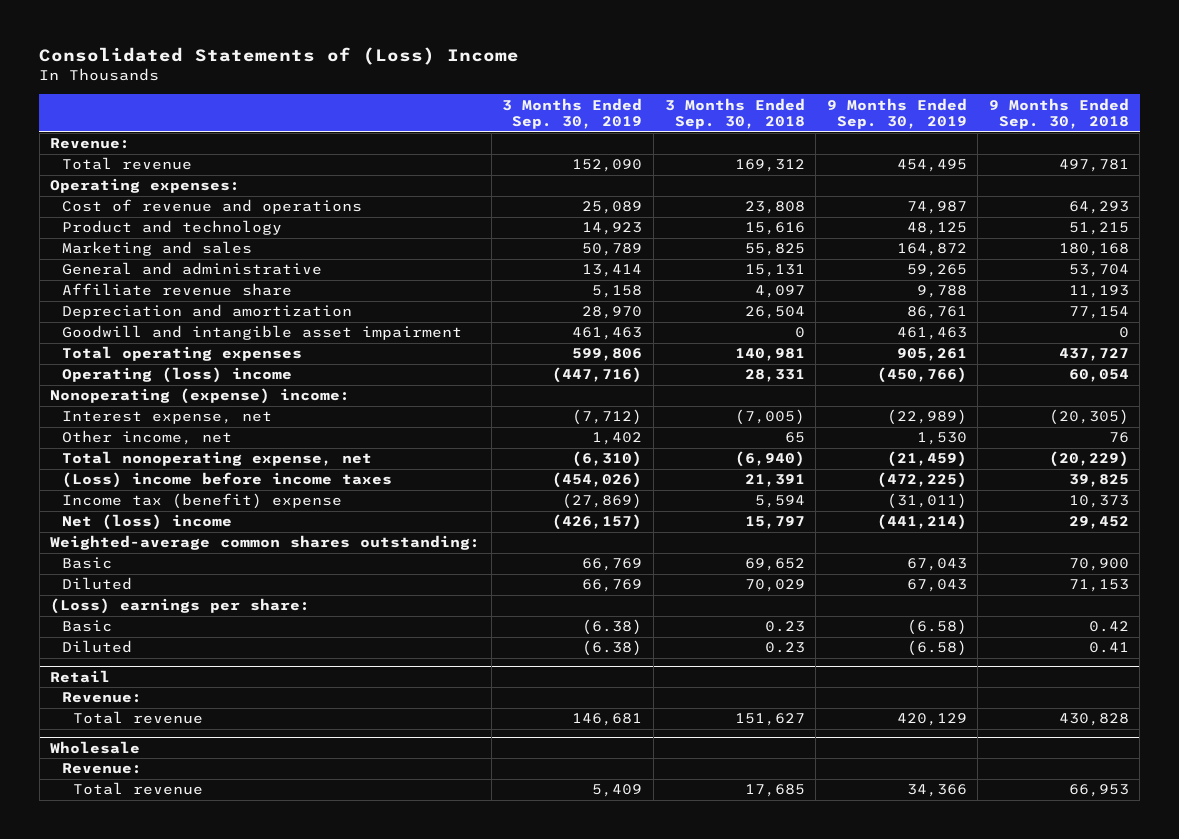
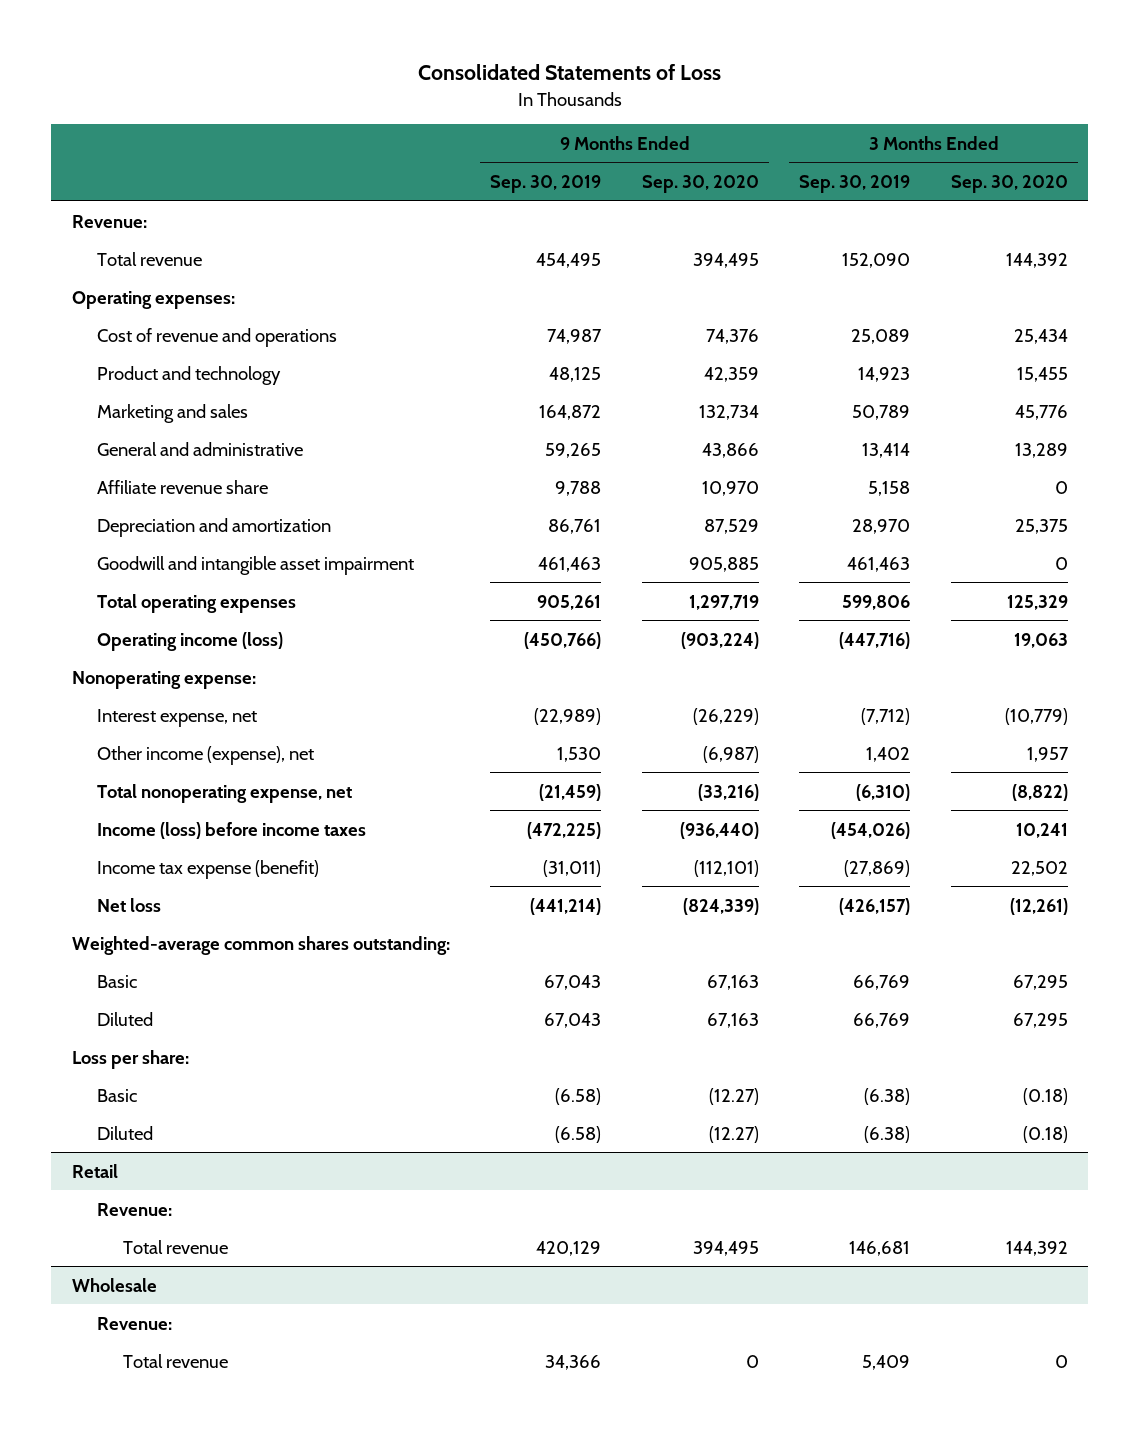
- Consolidated Statements of (Loss) Income
+ Consolidated Statements of Loss
- | 3 Months Ended Sep. 30, 2019 | 3 Months Ended Sep. 30, 2018 | 9 Months Ended Sep. 30, 2019 | 9 Months Ended Sep. 30, 2018
+ | 9 Months Ended Sep. 30, 2019 | 9 Months Ended Sep. 30, 2020 | 3 Months Ended Sep. 30, 2019 | 3 Months Ended Sep. 30, 2020
- Operating (loss) income | (447,716) | 28,331 | (450,766) | 60,054
- Nonoperating (expense) income:
+ Operating income (loss) | (450,766) | (903,224) | (447,716) | 19,063
+ Nonoperating expense:
- Other income, net | 1,402 | 65 | 1,530 | 76
+ Other income (expense), net | 1,530 | (6,987) | 1,402 | 1,957
- (Loss) income before income taxes | (454,026) | 21,391 | (472,225) | 39,825
- Income tax (benefit) expense | (27,869) | 5,594 | (31,011) | 10,373
- Net (loss) income | (426,157) | 15,797 | (441,214) | 29,452
+ Income (loss) before income taxes | (472,225) | (936,440) | (454,026) | 10,241
+ Income tax expense (benefit) | (31,011) | (112,101) | (27,869) | 22,502
+ Net loss | (441,214) | (824,339) | (426,157) | (12,261)
- (Loss) earnings per share:
+ Loss per share:

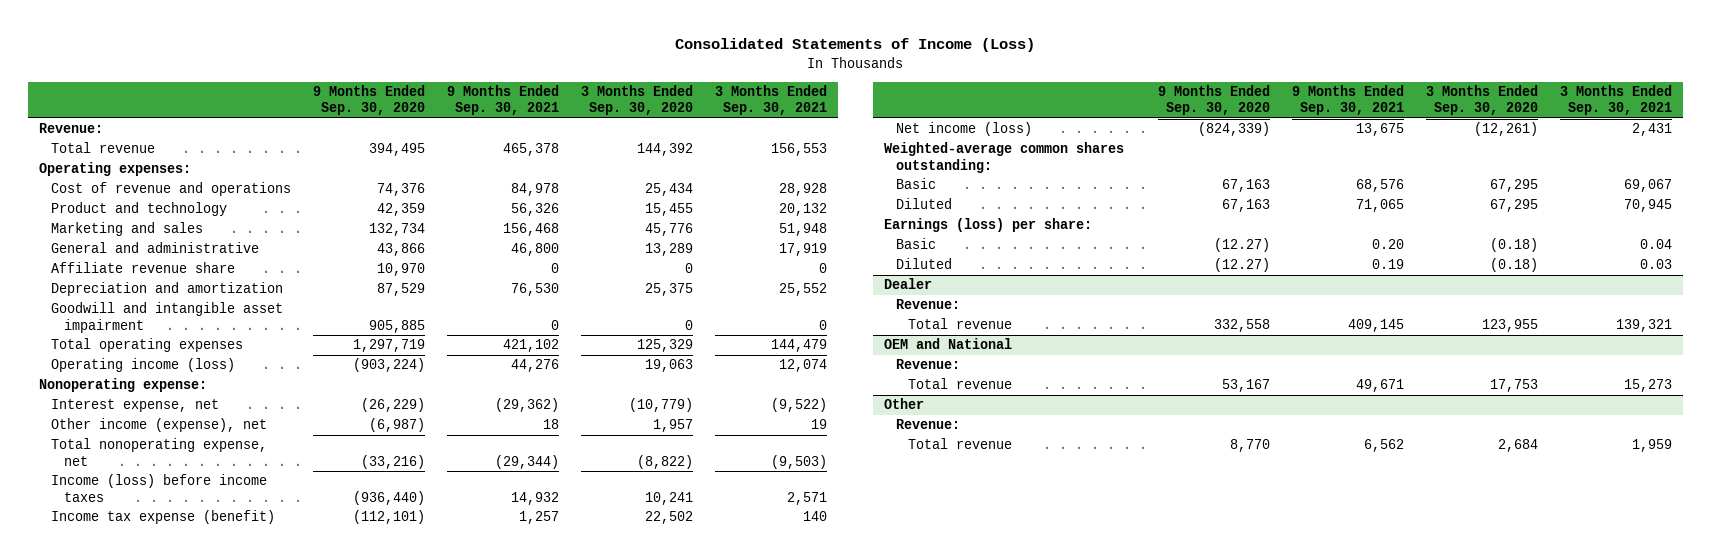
- Consolidated Statements of Loss
+ Consolidated Statements of Income (Loss)
- | 9 Months Ended Sep. 30, 2019 | 9 Months Ended Sep. 30, 2020 | 3 Months Ended Sep. 30, 2019 | 3 Months Ended Sep. 30, 2020
+ | 9 Months Ended Sep. 30, 2020 | 9 Months Ended Sep. 30, 2021 | 3 Months Ended Sep. 30, 2020 | 3 Months Ended Sep. 30, 2021
- Net loss | (441,214) | (824,339) | (426,157) | (12,261)
+ Net income (loss) | (824,339) | 13,675 | (12,261) | 2,431
- Loss per share:
+ Earnings (loss) per share:
- Retail
+ Dealer
- Total revenue | 420,129 | 394,495 | 146,681 | 144,392
- Wholesale
+ Total revenue | 332,558 | 409,145 | 123,955 | 139,321
+ OEM and National
- Total revenue | 34,366 | 0 | 5,409 | 0
+ Total revenue | 53,167 | 49,671 | 17,753 | 15,273
+ Other
+ Revenue:
+ Total revenue | 8,770 | 6,562 | 2,684 | 1,959

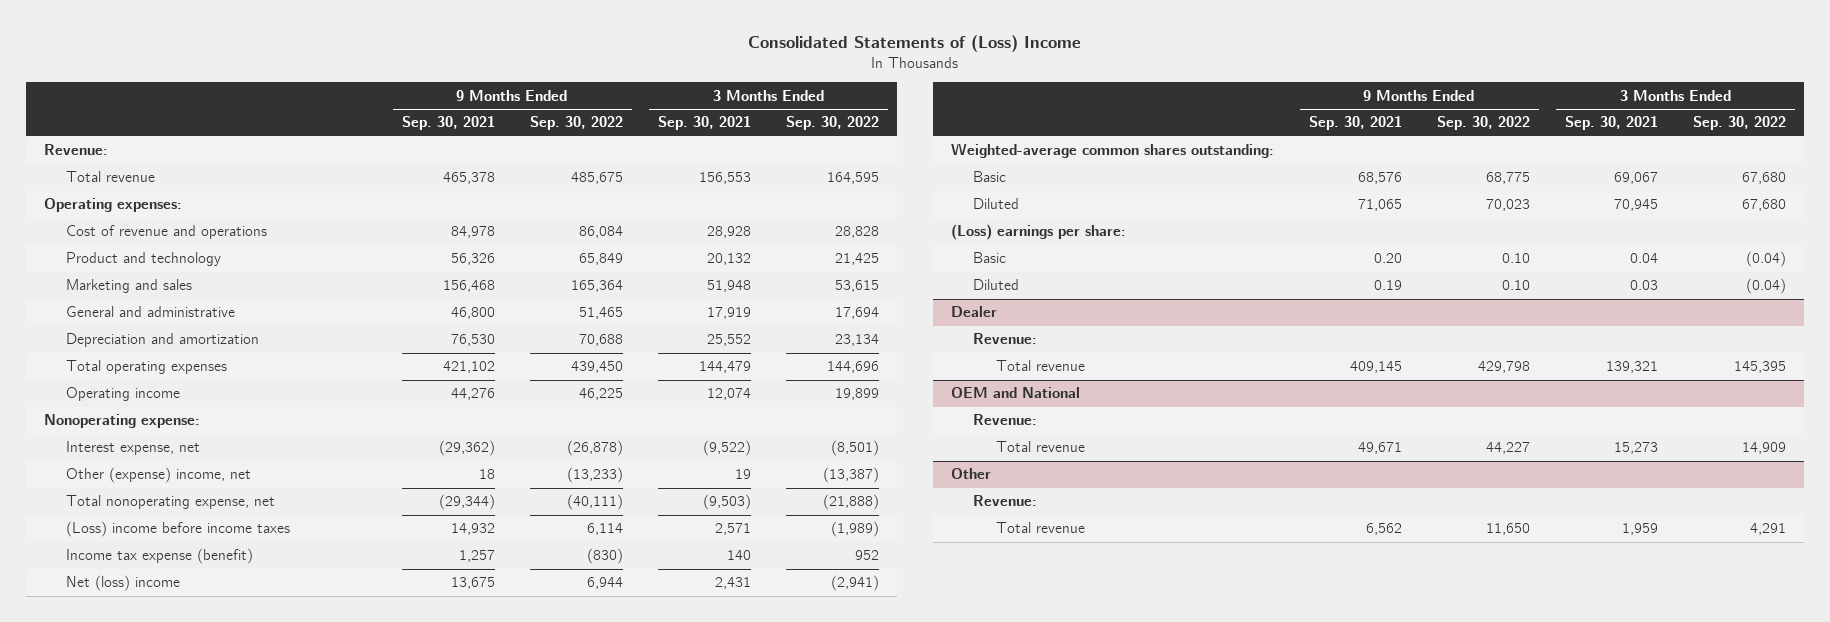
- Consolidated Statements of Income (Loss)
+ Consolidated Statements of (Loss) Income
- | 9 Months Ended Sep. 30, 2020 | 9 Months Ended Sep. 30, 2021 | 3 Months Ended Sep. 30, 2020 | 3 Months Ended Sep. 30, 2021
+ | 9 Months Ended Sep. 30, 2021 | 9 Months Ended Sep. 30, 2022 | 3 Months Ended Sep. 30, 2021 | 3 Months Ended Sep. 30, 2022
- Affiliate revenue share | 10,970 | 0 | 0 | 0
- Goodwill and intangible asset impairment | 905,885 | 0 | 0 | 0
- Operating income (loss) | (903,224) | 44,276 | 19,063 | 12,074
+ Operating income | 44,276 | 46,225 | 12,074 | 19,899
- Other income (expense), net | (6,987) | 18 | 1,957 | 19
+ Other (expense) income, net | 18 | (13,233) | 19 | (13,387)
- Income (loss) before income taxes | (936,440) | 14,932 | 10,241 | 2,571
+ (Loss) income before income taxes | 14,932 | 6,114 | 2,571 | (1,989)
- Net income (loss) | (824,339) | 13,675 | (12,261) | 2,431
+ Net (loss) income | 13,675 | 6,944 | 2,431 | (2,941)
- Earnings (loss) per share:
+ (Loss) earnings per share:

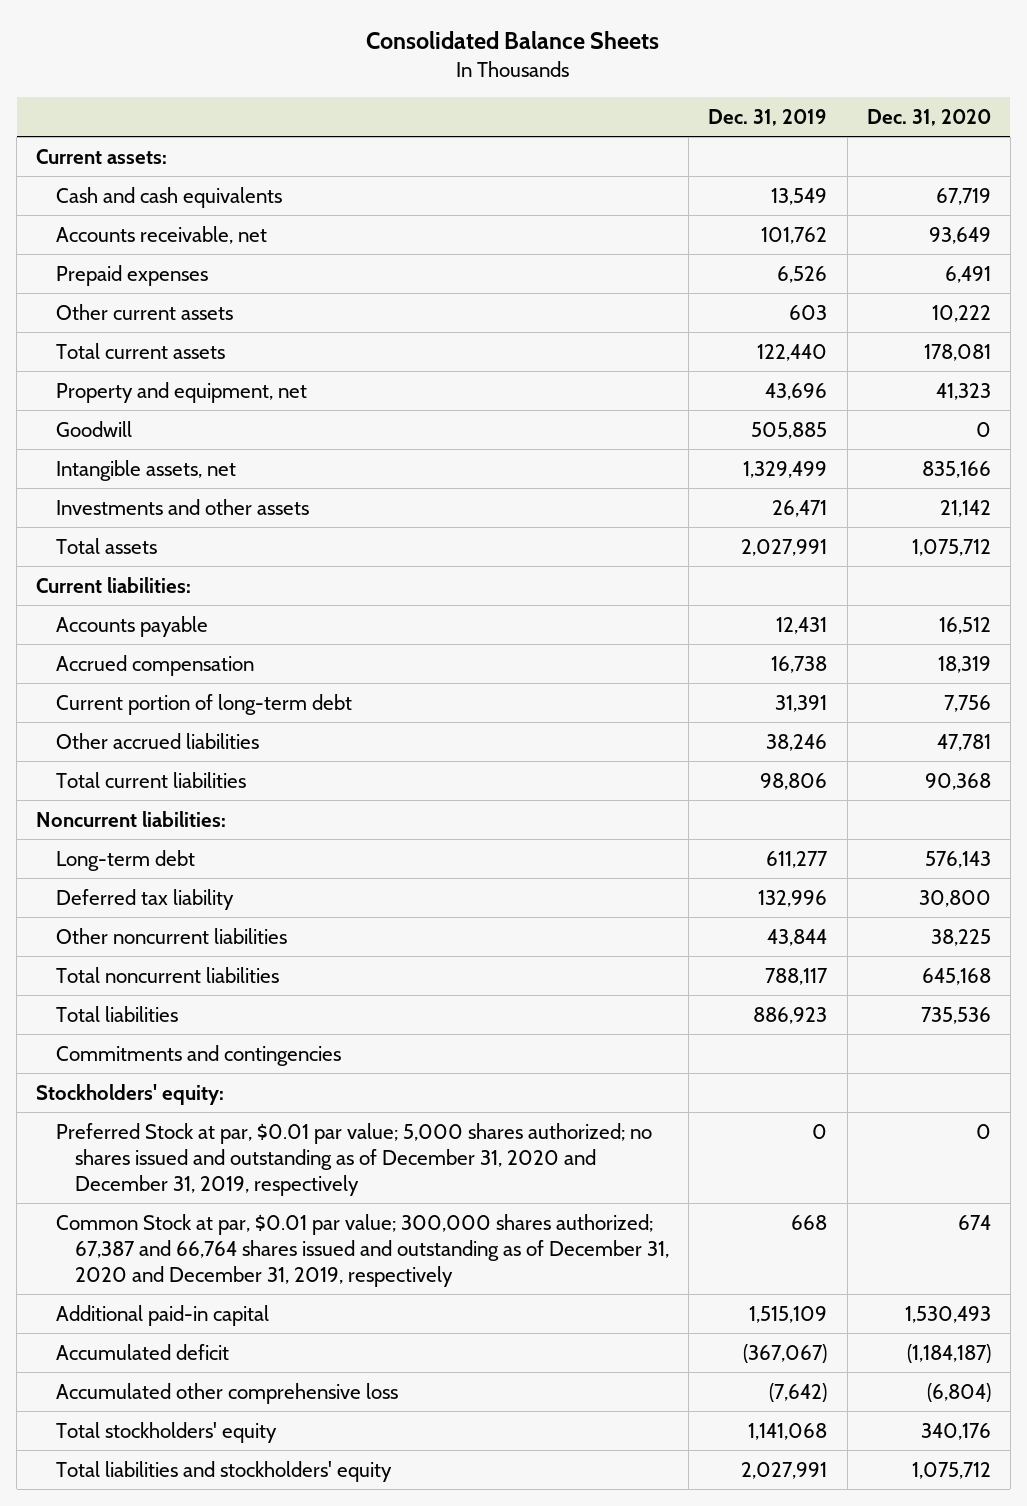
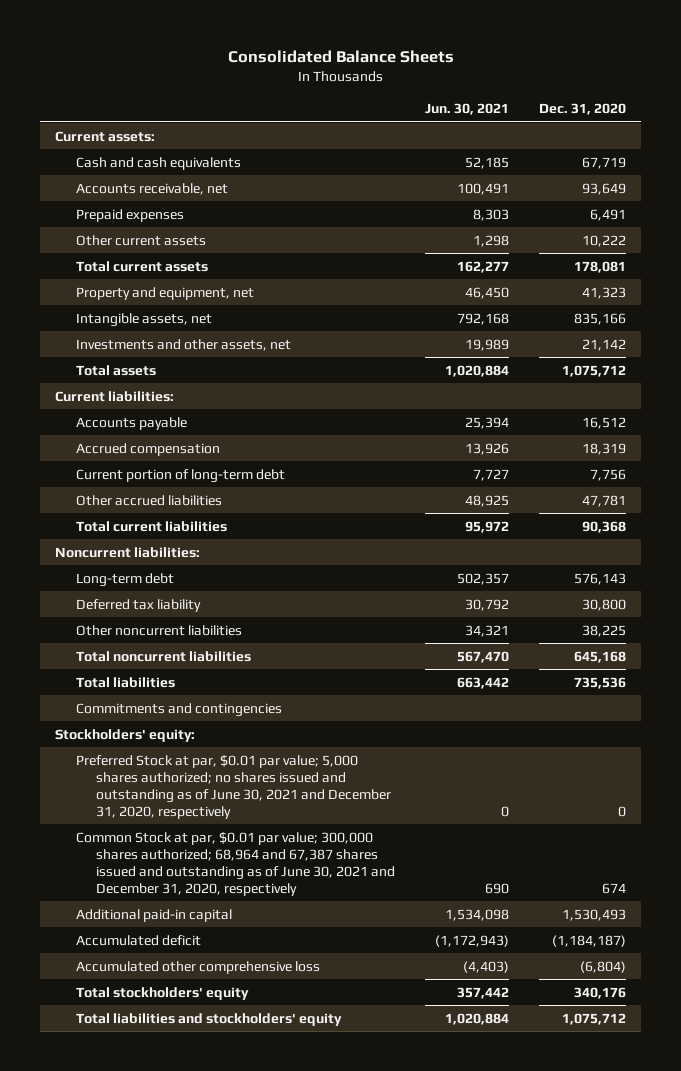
- | Dec. 31, 2019 | Dec. 31, 2020
+ | Jun. 30, 2021 | Dec. 31, 2020
- Goodwill | 505,885 | 0
- Investments and other assets | 26,471 | 21,142
+ Investments and other assets, net | 19,989 | 21,142
- Preferred Stock at par, $0.01 par value; 5,000 shares authorized; no shares issued and outstanding as of December 31, 2020 and December 31, 2019, respectively | 0 | 0
- Common Stock at par, $0.01 par value; 300,000 shares authorized; 67,387 and 66,764 shares issued and outstanding as of December 31, 2020 and December 31, 2019, respectively | 668 | 674
+ Preferred Stock at par, $0.01 par value; 5,000 shares authorized; no shares issued and outstanding as of June 30, 2021 and December 31, 2020, respectively | 0 | 0
+ Common Stock at par, $0.01 par value; 300,000 shares authorized; 68,964 and 67,387 shares issued and outstanding as of June 30, 2021 and December 31, 2020, respectively | 690 | 674

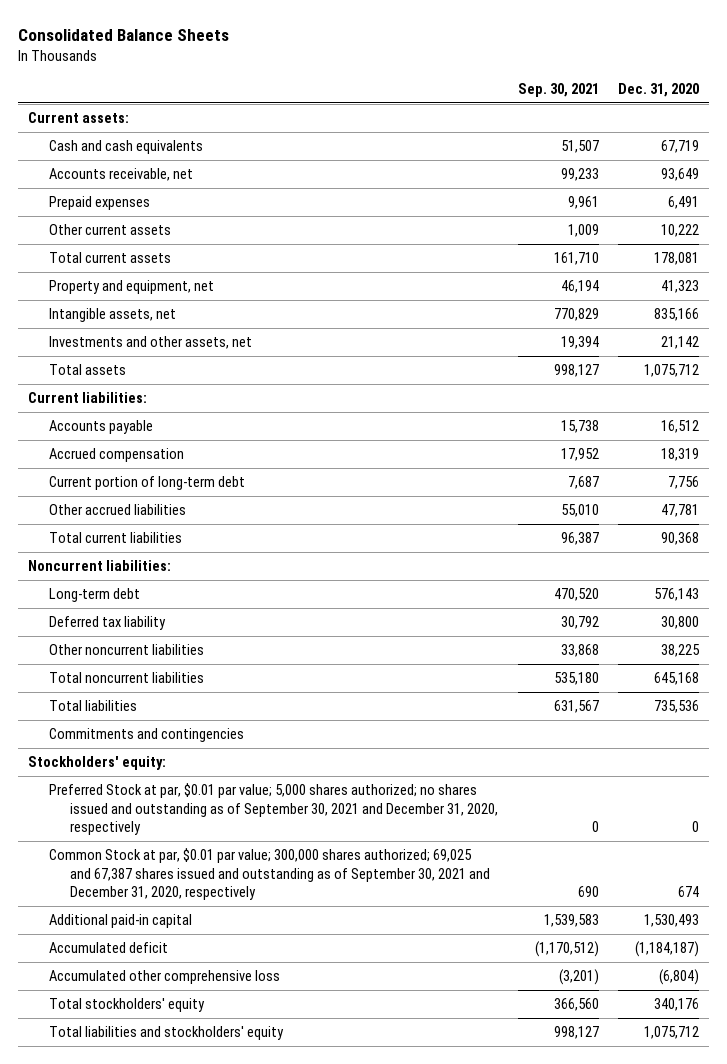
- | Jun. 30, 2021 | Dec. 31, 2020
+ | Sep. 30, 2021 | Dec. 31, 2020
- Preferred Stock at par, $0.01 par value; 5,000 shares authorized; no shares issued and outstanding as of June 30, 2021 and December 31, 2020, respectively | 0 | 0
- Common Stock at par, $0.01 par value; 300,000 shares authorized; 68,964 and 67,387 shares issued and outstanding as of June 30, 2021 and December 31, 2020, respectively | 690 | 674
+ Preferred Stock at par, $0.01 par value; 5,000 shares authorized; no shares issued and outstanding as of September 30, 2021 and December 31, 2020, respectively | 0 | 0
+ Common Stock at par, $0.01 par value; 300,000 shares authorized; 69,025 and 67,387 shares issued and outstanding as of September 30, 2021 and December 31, 2020, respectively | 690 | 674

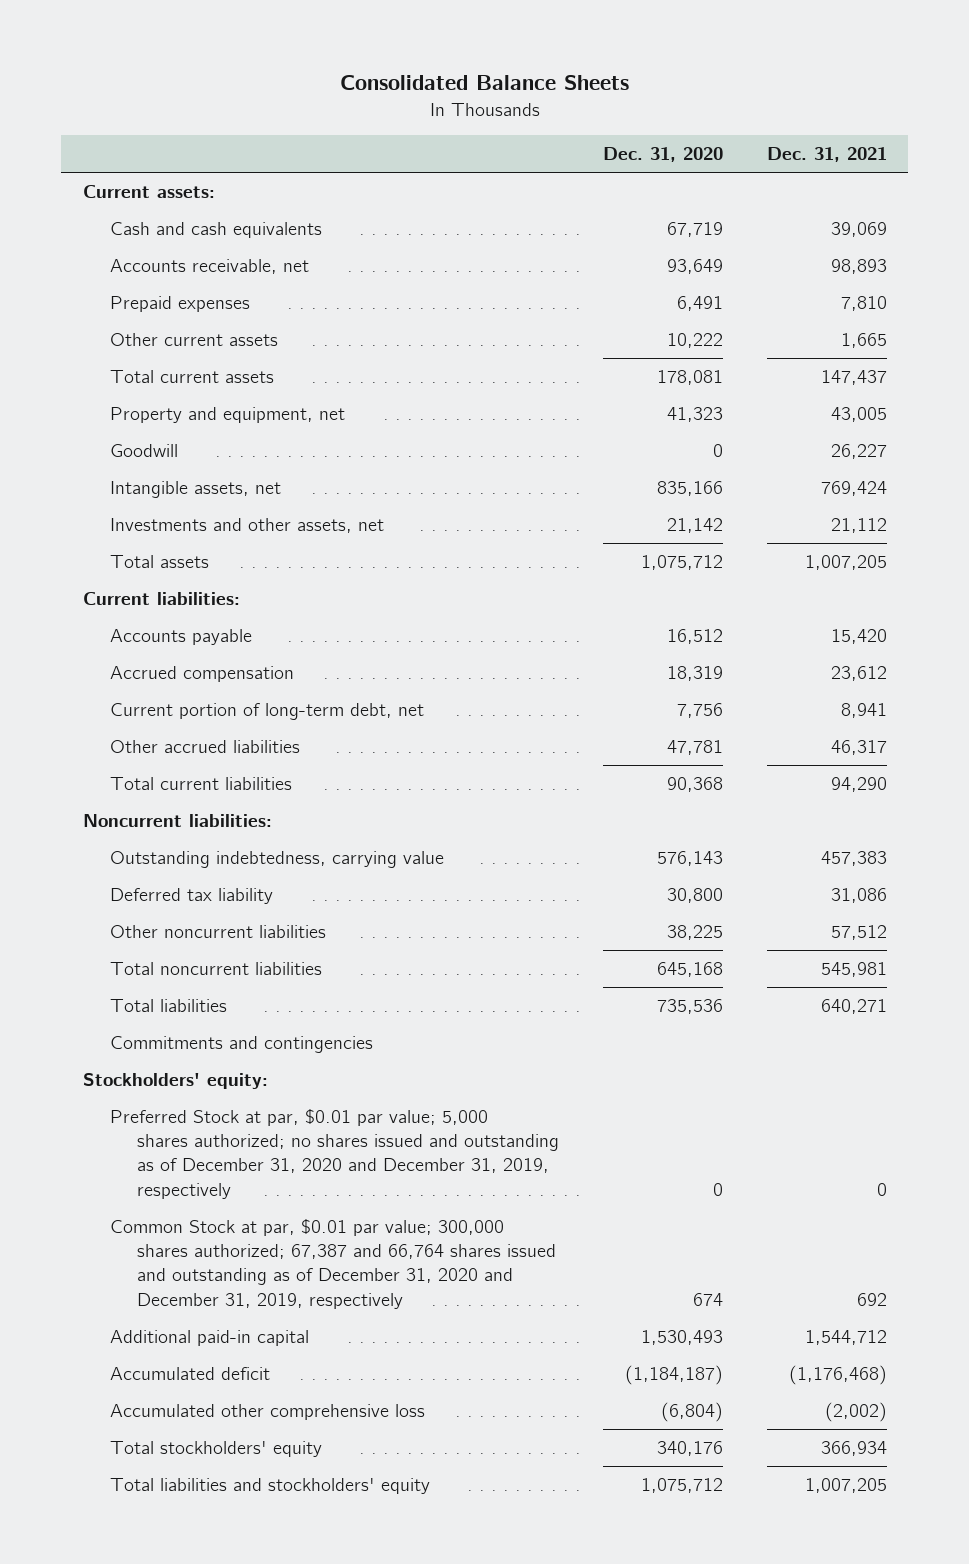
- | Sep. 30, 2021 | Dec. 31, 2020
+ | Dec. 31, 2020 | Dec. 31, 2021
+ Goodwill | 0 | 26,227
- Current portion of long-term debt | 7,687 | 7,756
+ Current portion of long-term debt, net | 7,756 | 8,941
- Long-term debt | 470,520 | 576,143
+ Outstanding indebtedness, carrying value | 576,143 | 457,383
- Preferred Stock at par, $0.01 par value; 5,000 shares authorized; no shares issued and outstanding as of September 30, 2021 and December 31, 2020, respectively | 0 | 0
- Common Stock at par, $0.01 par value; 300,000 shares authorized; 69,025 and 67,387 shares issued and outstanding as of September 30, 2021 and December 31, 2020, respectively | 690 | 674
+ Preferred Stock at par, $0.01 par value; 5,000 shares authorized; no shares issued and outstanding as of December 31, 2020 and December 31, 2019, respectively | 0 | 0
+ Common Stock at par, $0.01 par value; 300,000 shares authorized; 67,387 and 66,764 shares issued and outstanding as of December 31, 2020 and December 31, 2019, respectively | 674 | 692

